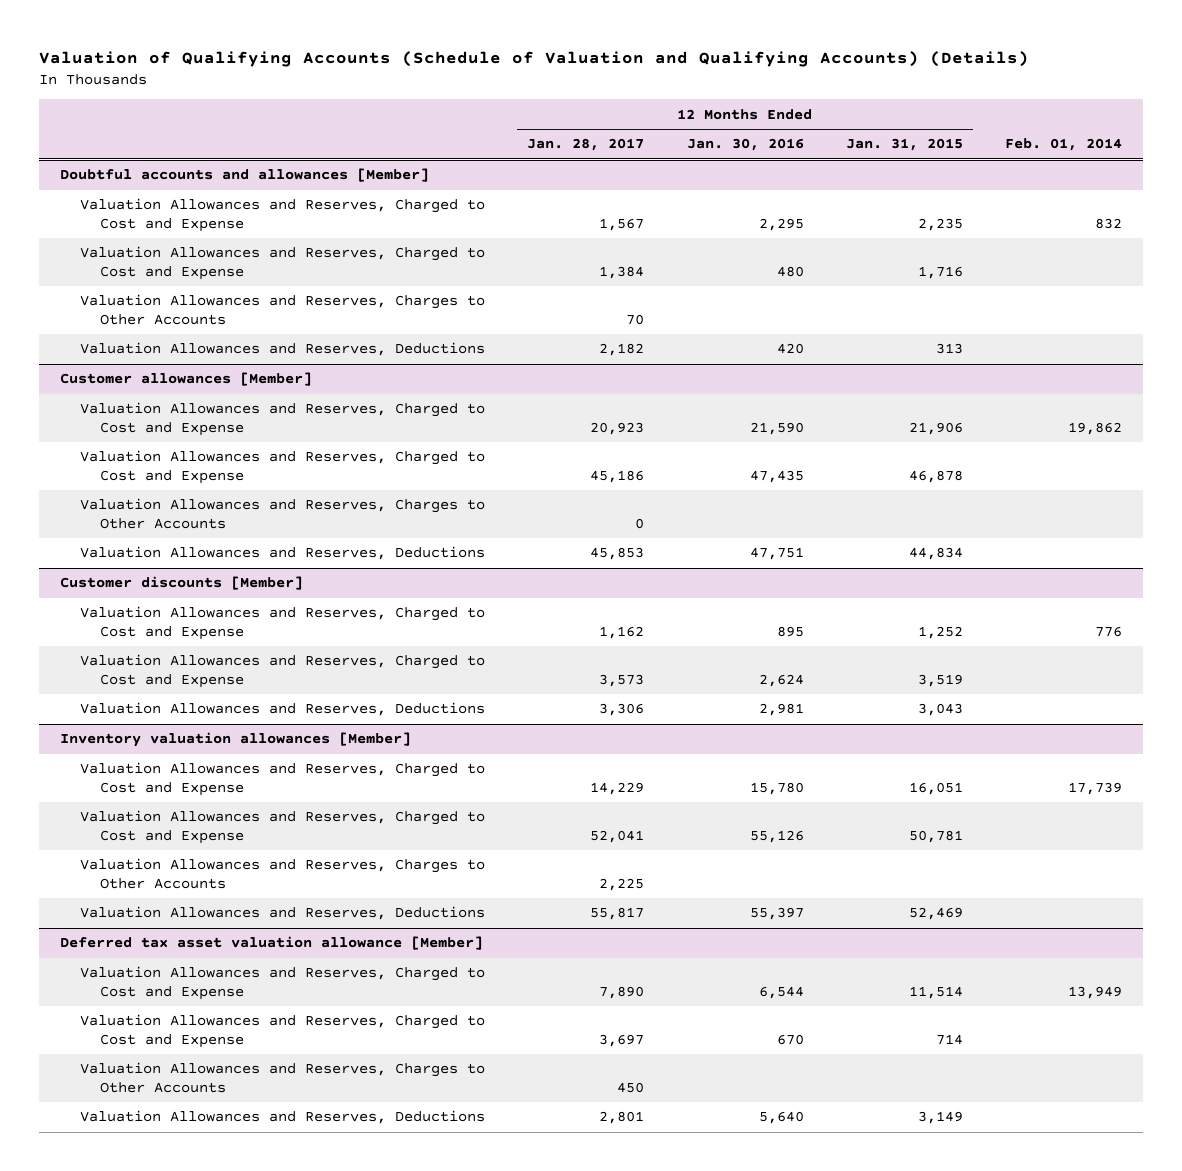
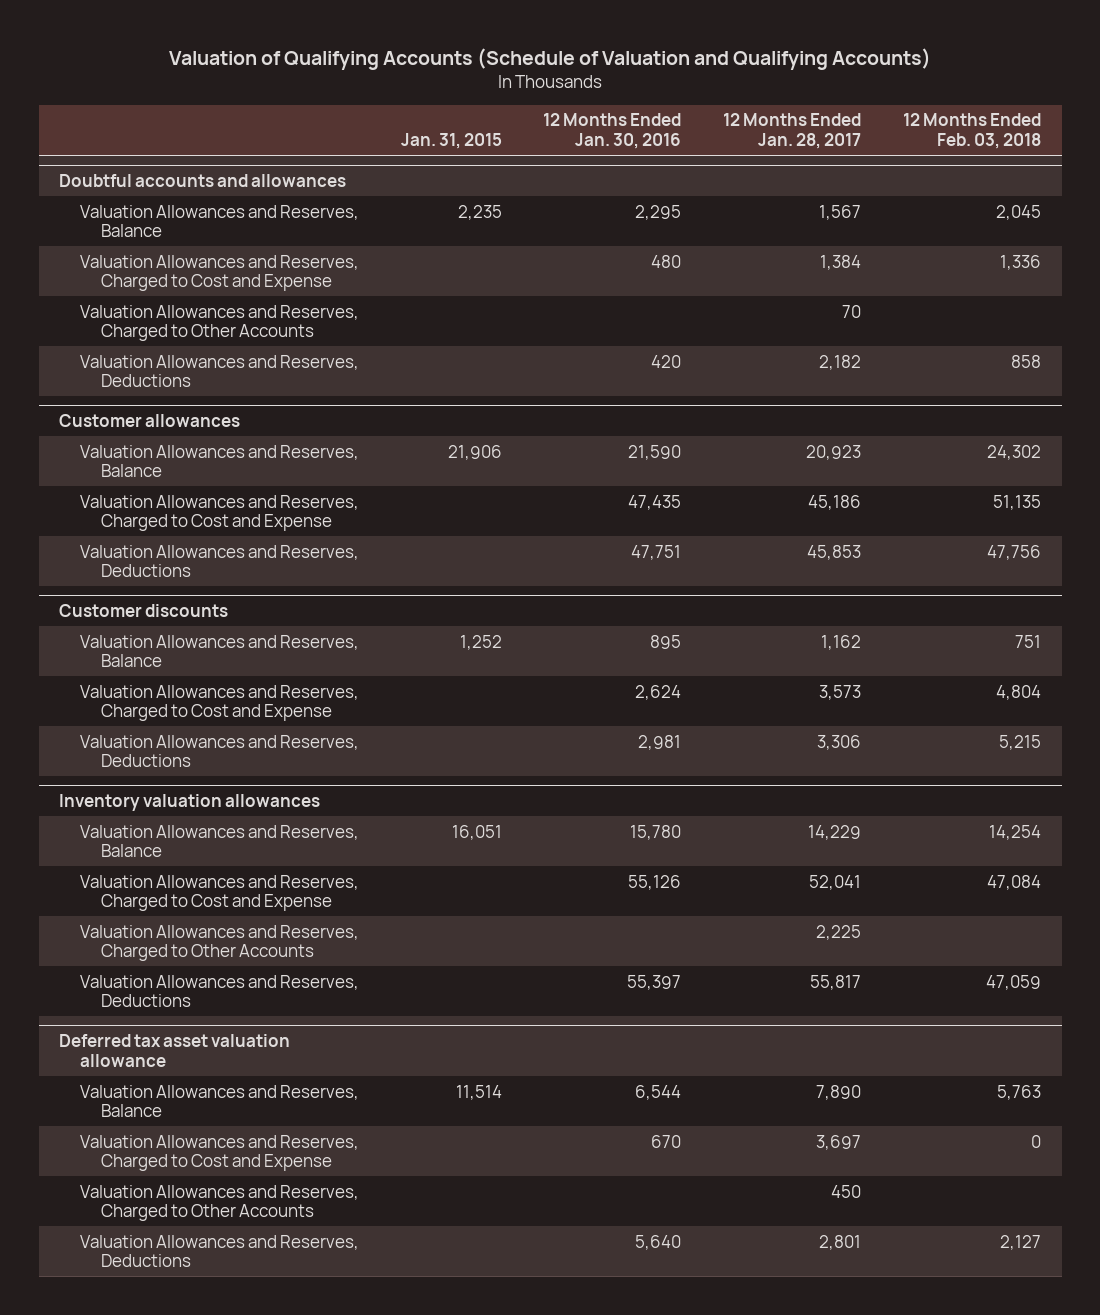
- Valuation of Qualifying Accounts (Schedule of Valuation and Qualifying Accounts) (Details)
+ Valuation of Qualifying Accounts (Schedule of Valuation and Qualifying Accounts)
- | 12 Months Ended Jan. 28, 2017 | 12 Months Ended Jan. 30, 2016 | 12 Months Ended Jan. 31, 2015 | Feb. 01, 2014
+ | Jan. 31, 2015 | 12 Months Ended Jan. 30, 2016 | 12 Months Ended Jan. 28, 2017 | 12 Months Ended Feb. 03, 2018
- Doubtful accounts and allowances [Member]
- Valuation Allowances and Reserves, Charged to Cost and Expense | 1,567 | 2,295 | 2,235 | 832
+ Doubtful accounts and allowances
+ Valuation Allowances and Reserves, Balance | 2,235 | 2,295 | 1,567 | 2,045
- Valuation Allowances and Reserves, Charges to Other Accounts | 70 | | |
+ Valuation Allowances and Reserves, Charged to Other Accounts | | | 70 |
- Customer allowances [Member]
- Valuation Allowances and Reserves, Charged to Cost and Expense | 20,923 | 21,590 | 21,906 | 19,862
+ Customer allowances
+ Valuation Allowances and Reserves, Balance | 21,906 | 21,590 | 20,923 | 24,302
- Valuation Allowances and Reserves, Charges to Other Accounts | 0 | | |
- Customer discounts [Member]
- Valuation Allowances and Reserves, Charged to Cost and Expense | 1,162 | 895 | 1,252 | 776
+ Customer discounts
+ Valuation Allowances and Reserves, Balance | 1,252 | 895 | 1,162 | 751
- Inventory valuation allowances [Member]
- Valuation Allowances and Reserves, Charged to Cost and Expense | 14,229 | 15,780 | 16,051 | 17,739
+ Inventory valuation allowances
+ Valuation Allowances and Reserves, Balance | 16,051 | 15,780 | 14,229 | 14,254
- Valuation Allowances and Reserves, Charges to Other Accounts | 2,225 | | |
+ Valuation Allowances and Reserves, Charged to Other Accounts | | | 2,225 |
- Deferred tax asset valuation allowance [Member]
- Valuation Allowances and Reserves, Charged to Cost and Expense | 7,890 | 6,544 | 11,514 | 13,949
+ Deferred tax asset valuation allowance
+ Valuation Allowances and Reserves, Balance | 11,514 | 6,544 | 7,890 | 5,763
- Valuation Allowances and Reserves, Charges to Other Accounts | 450 | | |
+ Valuation Allowances and Reserves, Charged to Other Accounts | | | 450 |

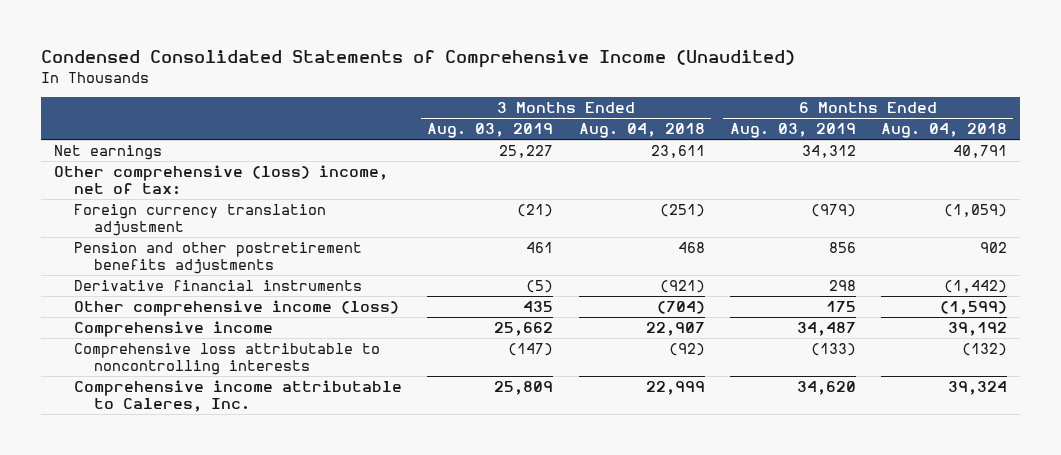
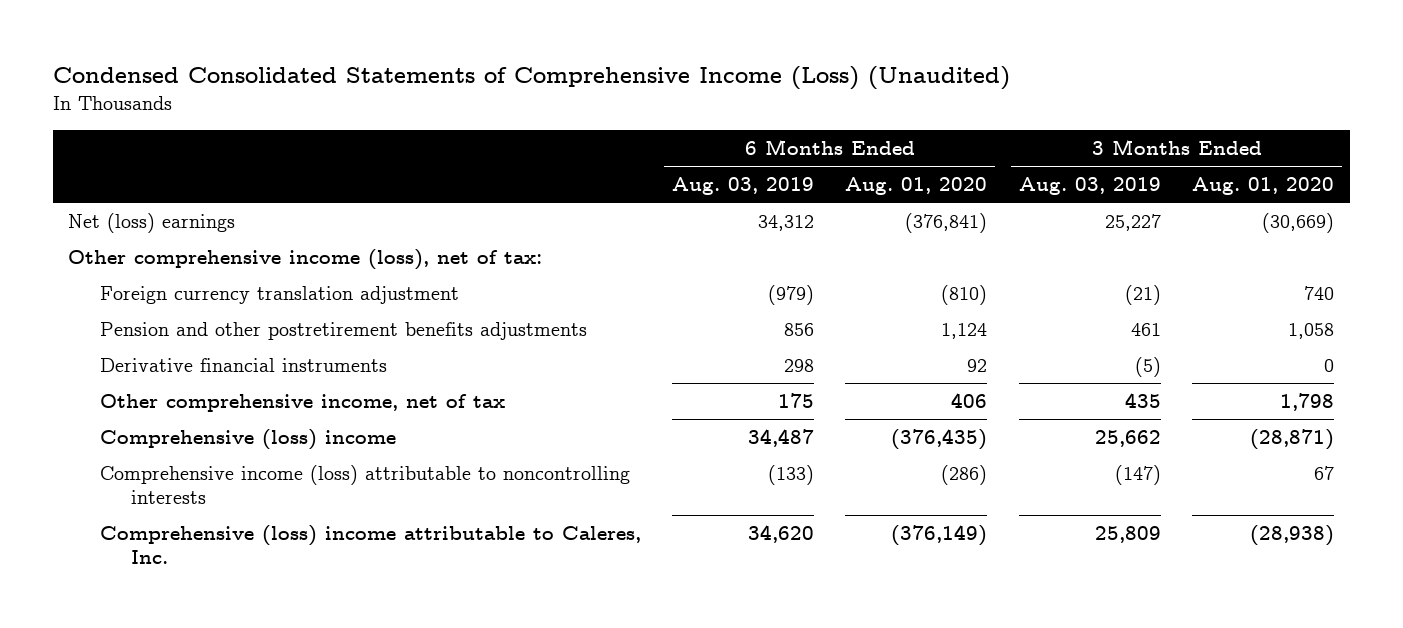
- Condensed Consolidated Statements of Comprehensive Income (Unaudited)
+ Condensed Consolidated Statements of Comprehensive Income (Loss) (Unaudited)
- | 3 Months Ended Aug. 03, 2019 | 3 Months Ended Aug. 04, 2018 | 6 Months Ended Aug. 03, 2019 | 6 Months Ended Aug. 04, 2018
+ | 6 Months Ended Aug. 03, 2019 | 6 Months Ended Aug. 01, 2020 | 3 Months Ended Aug. 03, 2019 | 3 Months Ended Aug. 01, 2020
- Net earnings | 25,227 | 23,611 | 34,312 | 40,791
- Other comprehensive (loss) income, net of tax:
+ Net (loss) earnings | 34,312 | (376,841) | 25,227 | (30,669)
+ Other comprehensive income (loss), net of tax:
- Other comprehensive income (loss) | 435 | (704) | 175 | (1,599)
- Comprehensive income | 25,662 | 22,907 | 34,487 | 39,192
- Comprehensive loss attributable to noncontrolling interests | (147) | (92) | (133) | (132)
- Comprehensive income attributable to Caleres, Inc. | 25,809 | 22,999 | 34,620 | 39,324
+ Other comprehensive income, net of tax | 175 | 406 | 435 | 1,798
+ Comprehensive (loss) income | 34,487 | (376,435) | 25,662 | (28,871)
+ Comprehensive income (loss) attributable to noncontrolling interests | (133) | (286) | (147) | 67
+ Comprehensive (loss) income attributable to Caleres, Inc. | 34,620 | (376,149) | 25,809 | (28,938)

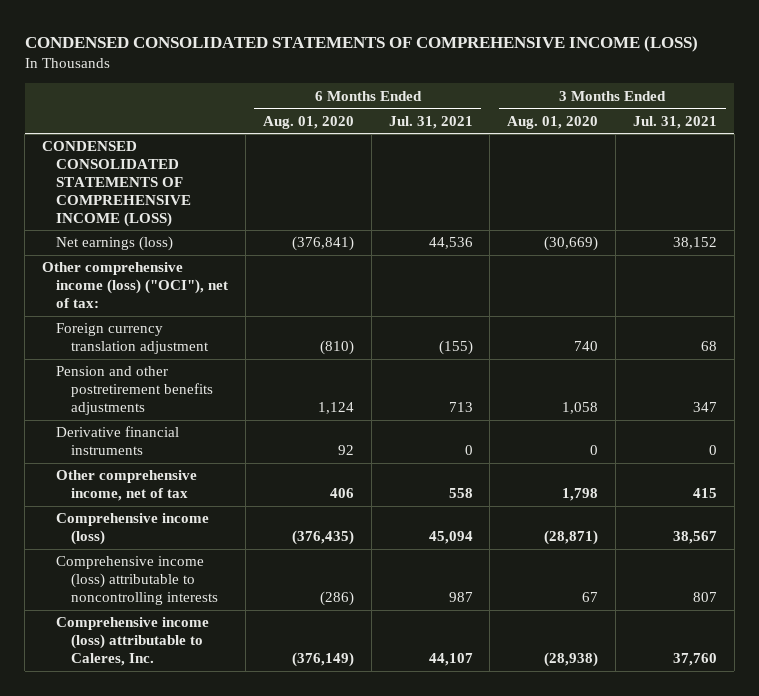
- Condensed Consolidated Statements of Comprehensive Income (Loss) (Unaudited)
+ CONDENSED CONSOLIDATED STATEMENTS OF COMPREHENSIVE INCOME (LOSS)
- | 6 Months Ended Aug. 03, 2019 | 6 Months Ended Aug. 01, 2020 | 3 Months Ended Aug. 03, 2019 | 3 Months Ended Aug. 01, 2020
+ | 6 Months Ended Aug. 01, 2020 | 6 Months Ended Jul. 31, 2021 | 3 Months Ended Aug. 01, 2020 | 3 Months Ended Jul. 31, 2021
- Net (loss) earnings | 34,312 | (376,841) | 25,227 | (30,669)
- Other comprehensive income (loss), net of tax:
+ CONDENSED CONSOLIDATED STATEMENTS OF COMPREHENSIVE INCOME (LOSS)
+ Net earnings (loss) | (376,841) | 44,536 | (30,669) | 38,152
+ Other comprehensive income (loss) ("OCI"), net of tax:
- Comprehensive (loss) income | 34,487 | (376,435) | 25,662 | (28,871)
+ Comprehensive income (loss) | (376,435) | 45,094 | (28,871) | 38,567
- Comprehensive (loss) income attributable to Caleres, Inc. | 34,620 | (376,149) | 25,809 | (28,938)
+ Comprehensive income (loss) attributable to Caleres, Inc. | (376,149) | 44,107 | (28,938) | 37,760

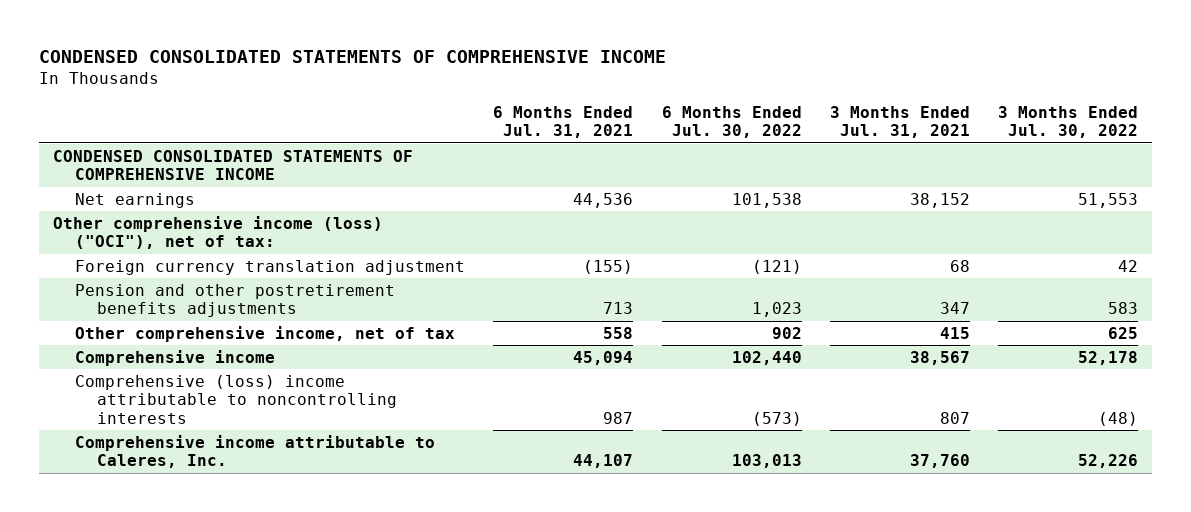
- CONDENSED CONSOLIDATED STATEMENTS OF COMPREHENSIVE INCOME (LOSS)
+ CONDENSED CONSOLIDATED STATEMENTS OF COMPREHENSIVE INCOME
- | 6 Months Ended Aug. 01, 2020 | 6 Months Ended Jul. 31, 2021 | 3 Months Ended Aug. 01, 2020 | 3 Months Ended Jul. 31, 2021
+ | 6 Months Ended Jul. 31, 2021 | 6 Months Ended Jul. 30, 2022 | 3 Months Ended Jul. 31, 2021 | 3 Months Ended Jul. 30, 2022
- CONDENSED CONSOLIDATED STATEMENTS OF COMPREHENSIVE INCOME (LOSS)
- Net earnings (loss) | (376,841) | 44,536 | (30,669) | 38,152
+ CONDENSED CONSOLIDATED STATEMENTS OF COMPREHENSIVE INCOME
+ Net earnings | 44,536 | 101,538 | 38,152 | 51,553
- Derivative financial instruments | 92 | 0 | 0 | 0
- Comprehensive income (loss) | (376,435) | 45,094 | (28,871) | 38,567
- Comprehensive income (loss) attributable to noncontrolling interests | (286) | 987 | 67 | 807
- Comprehensive income (loss) attributable to Caleres, Inc. | (376,149) | 44,107 | (28,938) | 37,760
+ Comprehensive income | 45,094 | 102,440 | 38,567 | 52,178
+ Comprehensive (loss) income attributable to noncontrolling interests | 987 | (573) | 807 | (48)
+ Comprehensive income attributable to Caleres, Inc. | 44,107 | 103,013 | 37,760 | 52,226

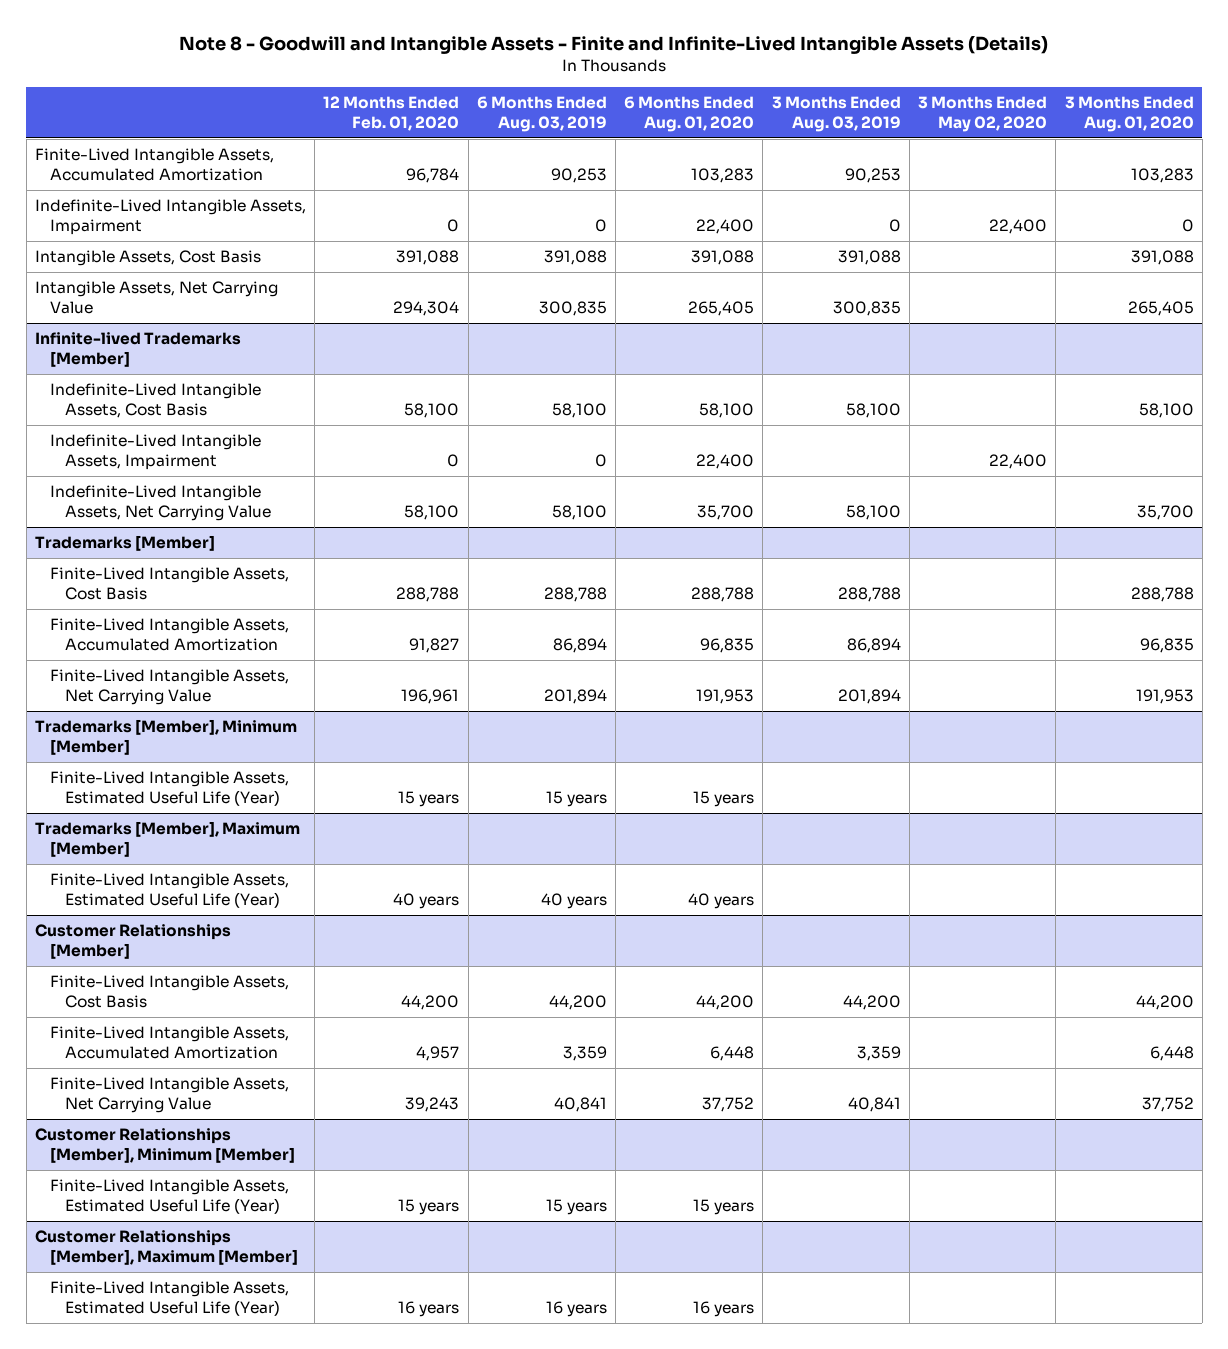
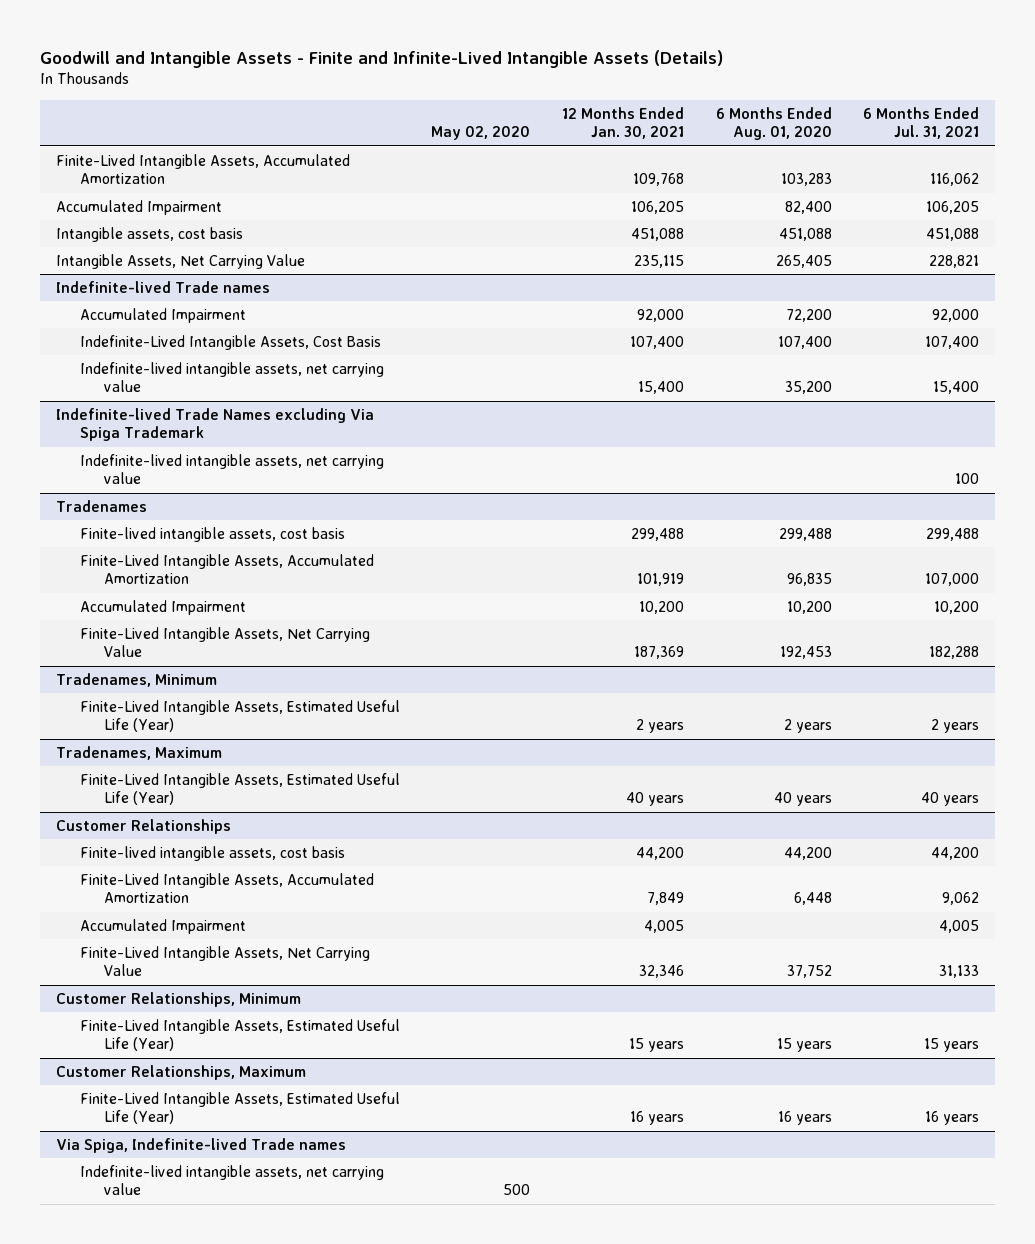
- Note 8 - Goodwill and Intangible Assets - Finite and Infinite-Lived Intangible Assets (Details)
+ Goodwill and Intangible Assets - Finite and Infinite-Lived Intangible Assets (Details)
- | 12 Months Ended Feb. 01, 2020 | 6 Months Ended Aug. 03, 2019 | 6 Months Ended Aug. 01, 2020 | 3 Months Ended Aug. 03, 2019 | 3 Months Ended May 02, 2020 | 3 Months Ended Aug. 01, 2020
+ | May 02, 2020 | 12 Months Ended Jan. 30, 2021 | 6 Months Ended Aug. 01, 2020 | 6 Months Ended Jul. 31, 2021
- Indefinite-Lived Intangible Assets, Impairment | 0 | 0 | 22,400 | 0 | 22,400 | 0
- Intangible Assets, Cost Basis | 391,088 | 391,088 | 391,088 | 391,088 | | 391,088
+ Accumulated Impairment | | 106,205 | 82,400 | 106,205
+ Intangible assets, cost basis | | 451,088 | 451,088 | 451,088
- Infinite-lived Trademarks [Member]
- Indefinite-Lived Intangible Assets, Cost Basis | 58,100 | 58,100 | 58,100 | 58,100 | | 58,100
- Indefinite-Lived Intangible Assets, Impairment | 0 | 0 | 22,400 | | 22,400 |
- Indefinite-Lived Intangible Assets, Net Carrying Value | 58,100 | 58,100 | 35,700 | 58,100 | | 35,700
- Trademarks [Member]
- Finite-Lived Intangible Assets, Cost Basis | 288,788 | 288,788 | 288,788 | 288,788 | | 288,788
+ Indefinite-lived Trade names
+ Accumulated Impairment | | 92,000 | 72,200 | 92,000
+ Indefinite-Lived Intangible Assets, Cost Basis | | 107,400 | 107,400 | 107,400
+ Indefinite-lived intangible assets, net carrying value | | 15,400 | 35,200 | 15,400
+ Indefinite-lived Trade Names excluding Via Spiga Trademark
+ Indefinite-lived intangible assets, net carrying value | | | | 100
+ Tradenames
+ Finite-lived intangible assets, cost basis | | 299,488 | 299,488 | 299,488
- Finite-Lived Intangible Assets, Net Carrying Value | 196,961 | 201,894 | 191,953 | 201,894 | | 191,953
- Trademarks [Member], Minimum [Member]
- Finite-Lived Intangible Assets, Estimated Useful Life (Year) | 15 years | 15 years | 15 years | | |
- Trademarks [Member], Maximum [Member]
+ Accumulated Impairment | | 10,200 | 10,200 | 10,200
+ Finite-Lived Intangible Assets, Net Carrying Value | | 187,369 | 192,453 | 182,288
+ Tradenames, Minimum
+ Finite-Lived Intangible Assets, Estimated Useful Life (Year) | | 2 years | 2 years | 2 years
+ Tradenames, Maximum
- Customer Relationships [Member]
- Finite-Lived Intangible Assets, Cost Basis | 44,200 | 44,200 | 44,200 | 44,200 | | 44,200
+ Customer Relationships
+ Finite-lived intangible assets, cost basis | | 44,200 | 44,200 | 44,200
+ Accumulated Impairment | | 4,005 | | 4,005
- Customer Relationships [Member], Minimum [Member]
+ Customer Relationships, Minimum
- Customer Relationships [Member], Maximum [Member]
+ Customer Relationships, Maximum
+ Via Spiga, Indefinite-lived Trade names
+ Indefinite-lived intangible assets, net carrying value | 500 | | |

